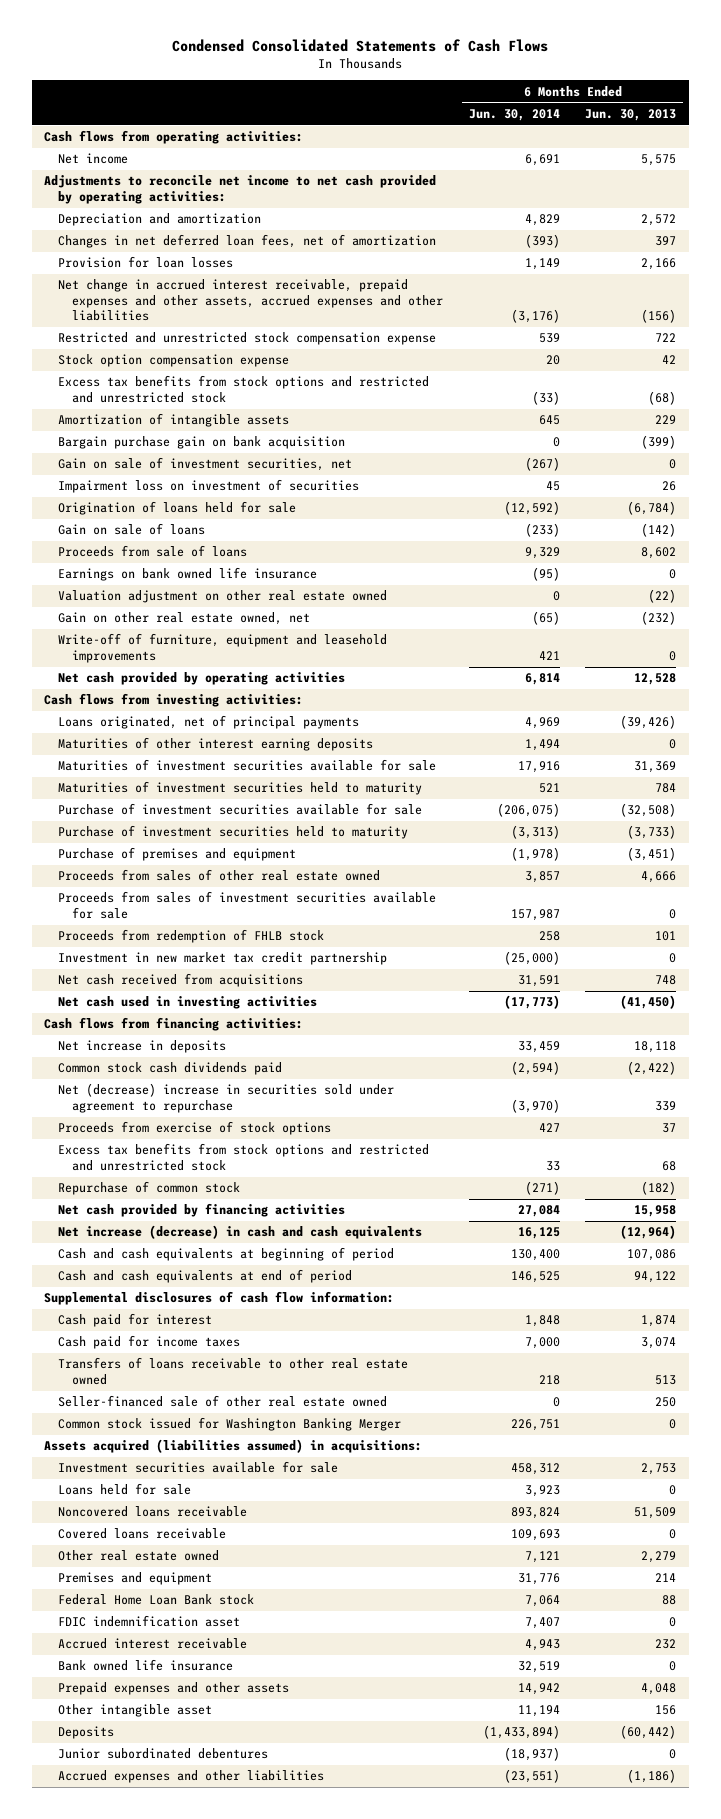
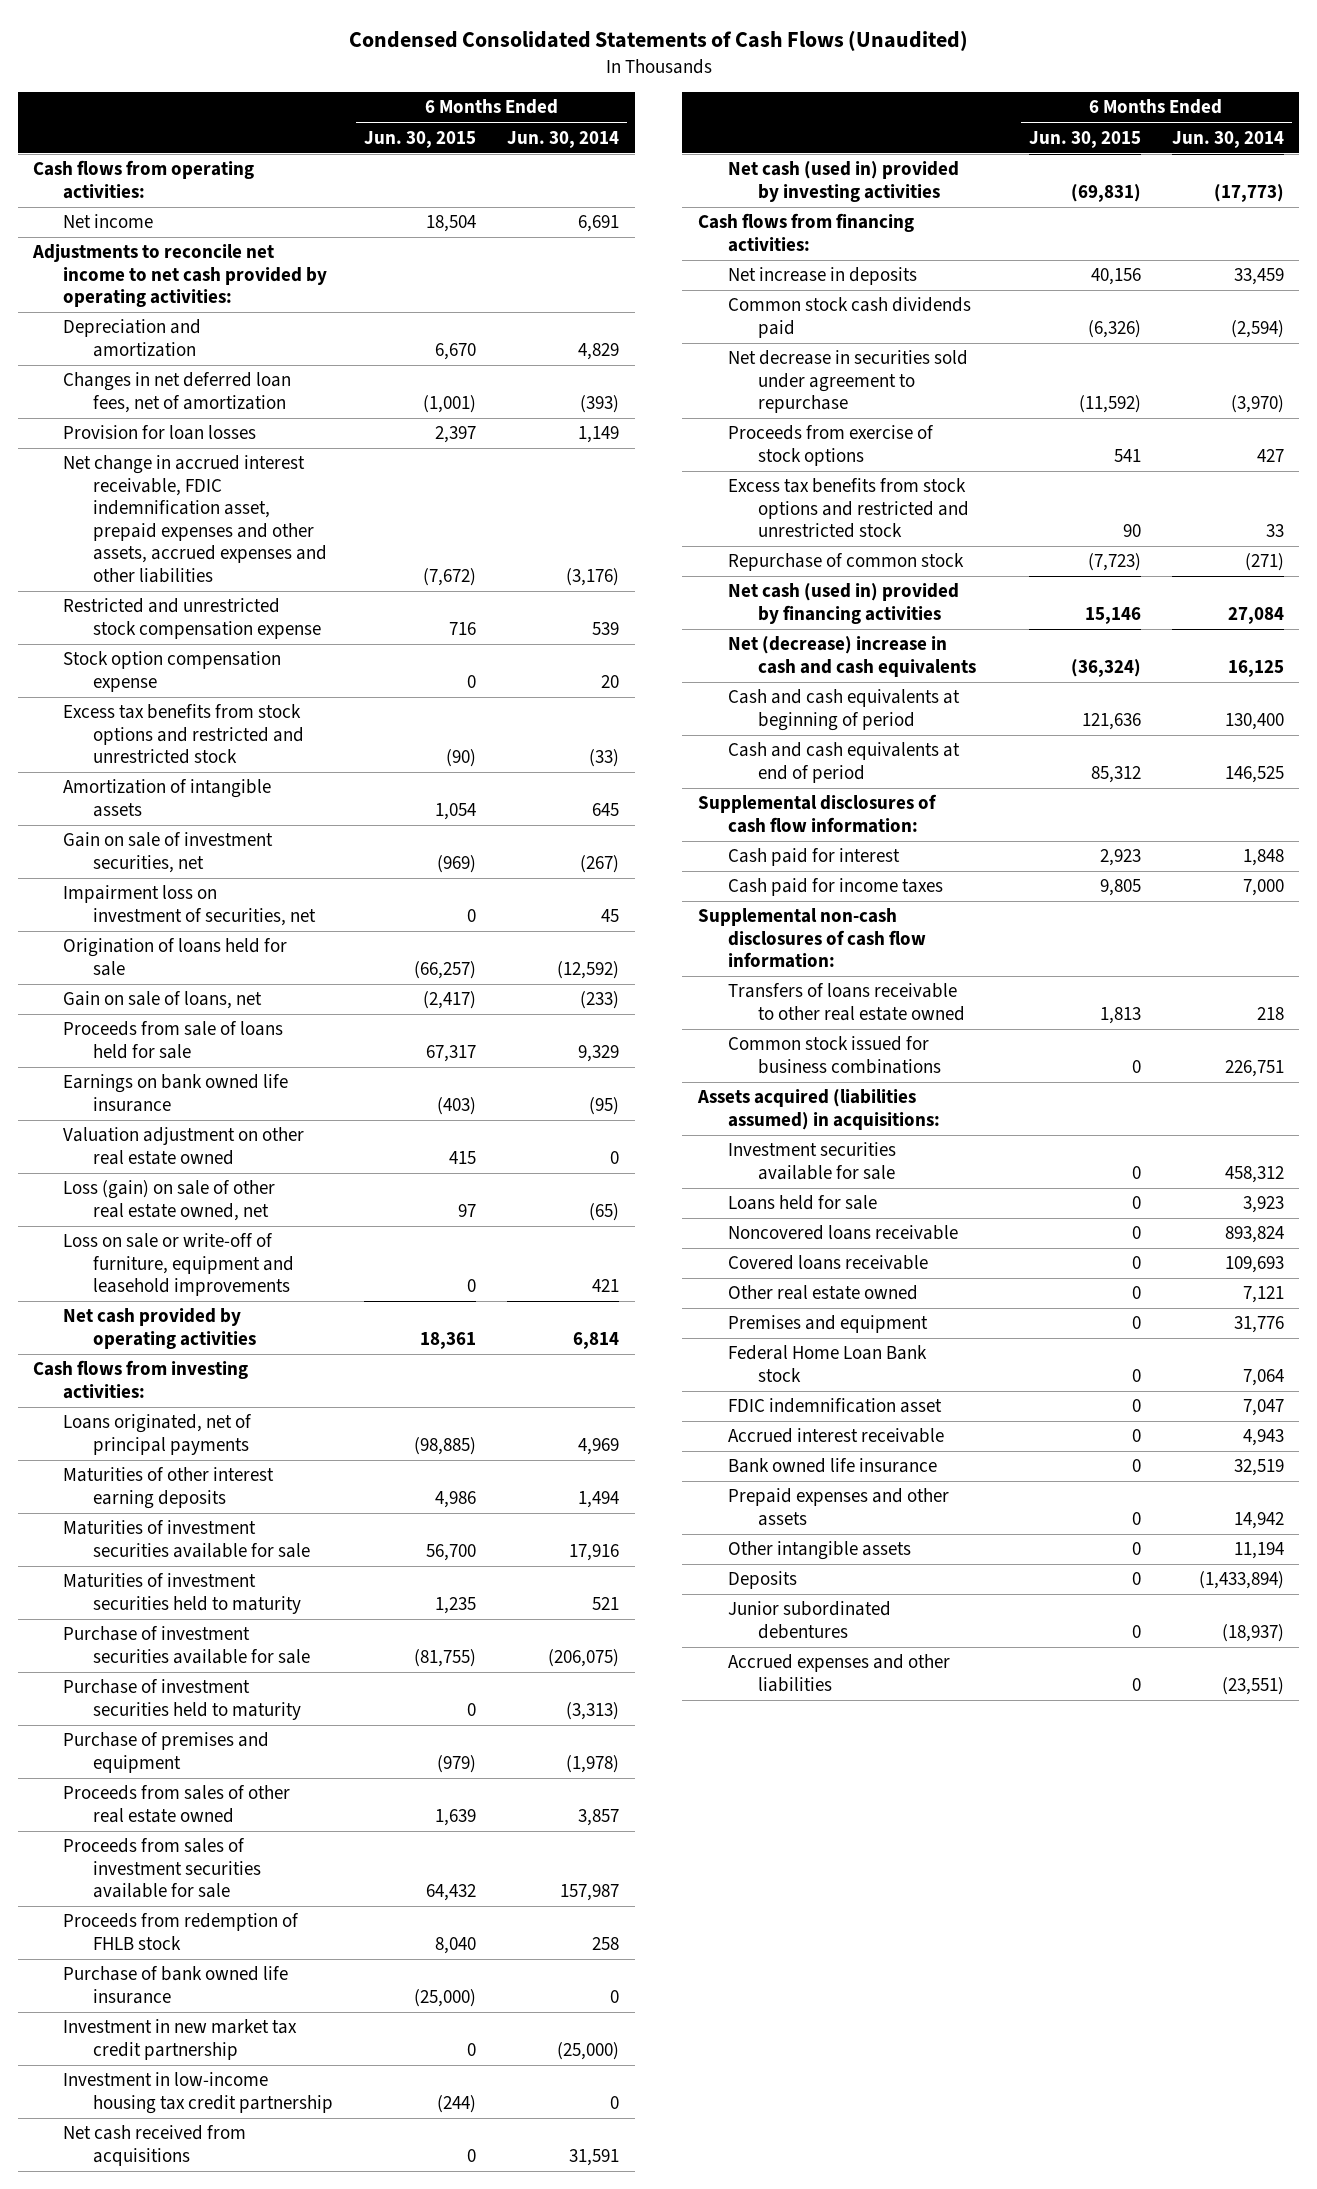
- Condensed Consolidated Statements of Cash Flows
+ Condensed Consolidated Statements of Cash Flows (Unaudited)
- | 6 Months Ended Jun. 30, 2014 | 6 Months Ended Jun. 30, 2013
+ | 6 Months Ended Jun. 30, 2015 | 6 Months Ended Jun. 30, 2014
- Net change in accrued interest receivable, prepaid expenses and other assets, accrued expenses and other liabilities | (3,176) | (156)
+ Net change in accrued interest receivable, FDIC indemnification asset, prepaid expenses and other assets, accrued expenses and other liabilities | (7,672) | (3,176)
- Bargain purchase gain on bank acquisition | 0 | (399)
- Impairment loss on investment of securities | 45 | 26
+ Impairment loss on investment of securities, net | 0 | 45
- Gain on sale of loans | (233) | (142)
- Proceeds from sale of loans | 9,329 | 8,602
+ Gain on sale of loans, net | (2,417) | (233)
+ Proceeds from sale of loans held for sale | 67,317 | 9,329
- Gain on other real estate owned, net | (65) | (232)
- Write-off of furniture, equipment and leasehold improvements | 421 | 0
+ Loss (gain) on sale of other real estate owned, net | 97 | (65)
+ Loss on sale or write-off of furniture, equipment and leasehold improvements | 0 | 421
+ Purchase of bank owned life insurance | (25,000) | 0
+ Investment in low-income housing tax credit partnership | (244) | 0
- Net cash used in investing activities | (17,773) | (41,450)
+ Net cash (used in) provided by investing activities | (69,831) | (17,773)
- Net (decrease) increase in securities sold under agreement to repurchase | (3,970) | 339
+ Net decrease in securities sold under agreement to repurchase | (11,592) | (3,970)
- Net cash provided by financing activities | 27,084 | 15,958
- Net increase (decrease) in cash and cash equivalents | 16,125 | (12,964)
+ Net cash (used in) provided by financing activities | 15,146 | 27,084
+ Net (decrease) increase in cash and cash equivalents | (36,324) | 16,125
+ Supplemental non-cash disclosures of cash flow information:
- Seller-financed sale of other real estate owned | 0 | 250
- Common stock issued for Washington Banking Merger | 226,751 | 0
+ Common stock issued for business combinations | 0 | 226,751
- FDIC indemnification asset | 7,407 | 0
+ FDIC indemnification asset | 0 | 7,047
- Other intangible asset | 11,194 | 156
+ Other intangible assets | 0 | 11,194

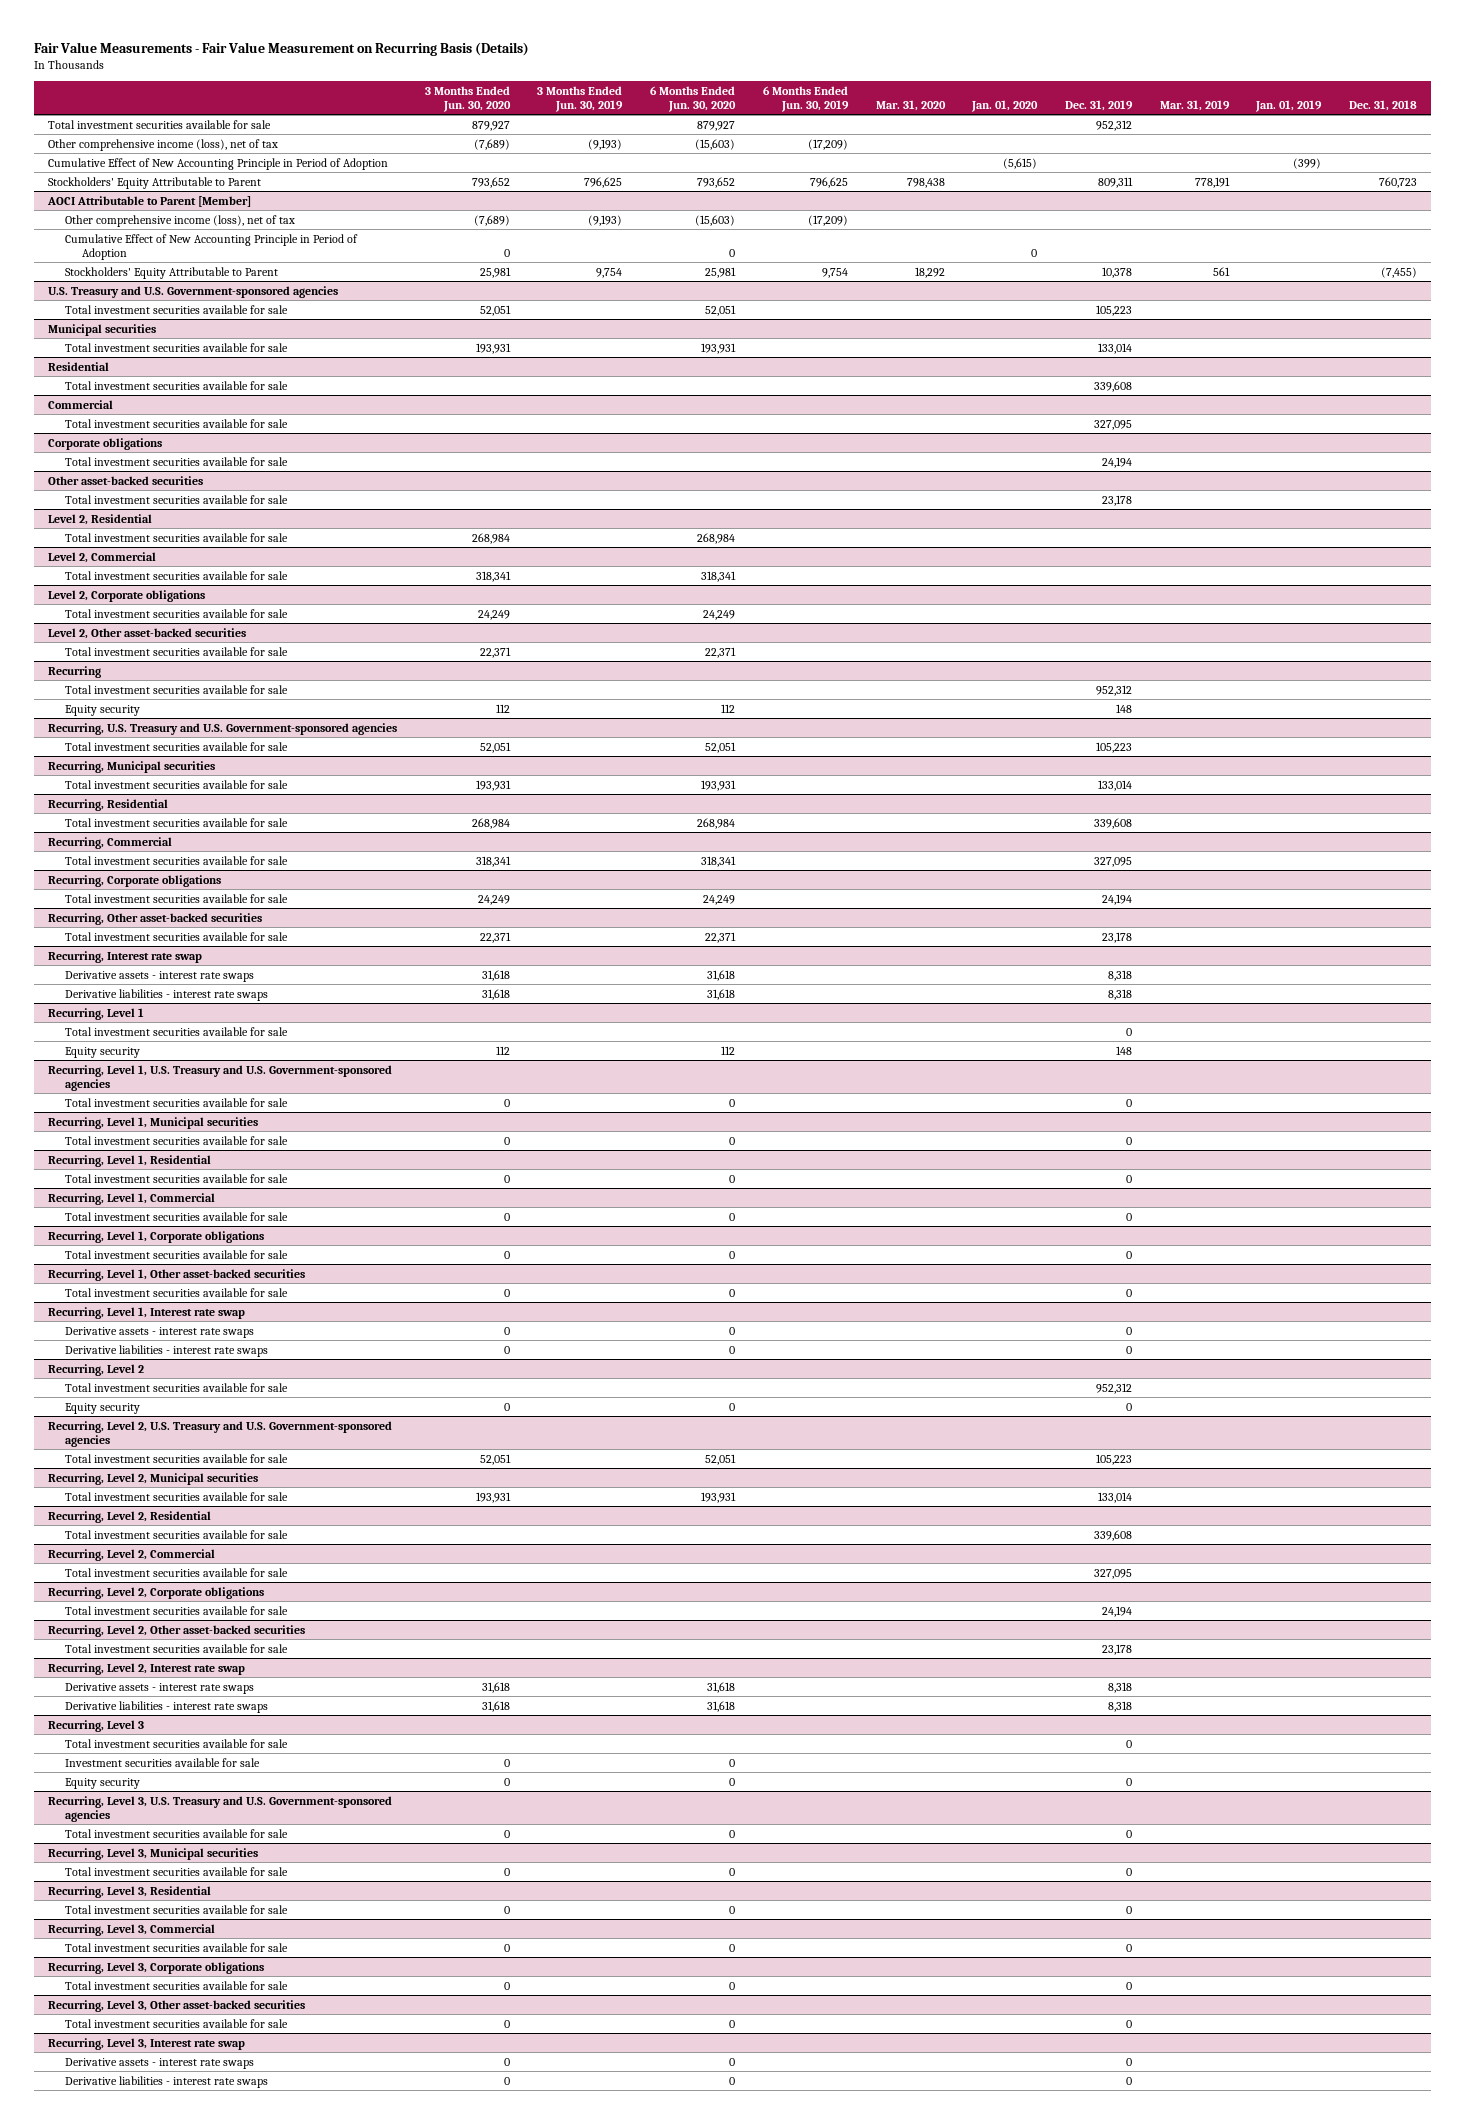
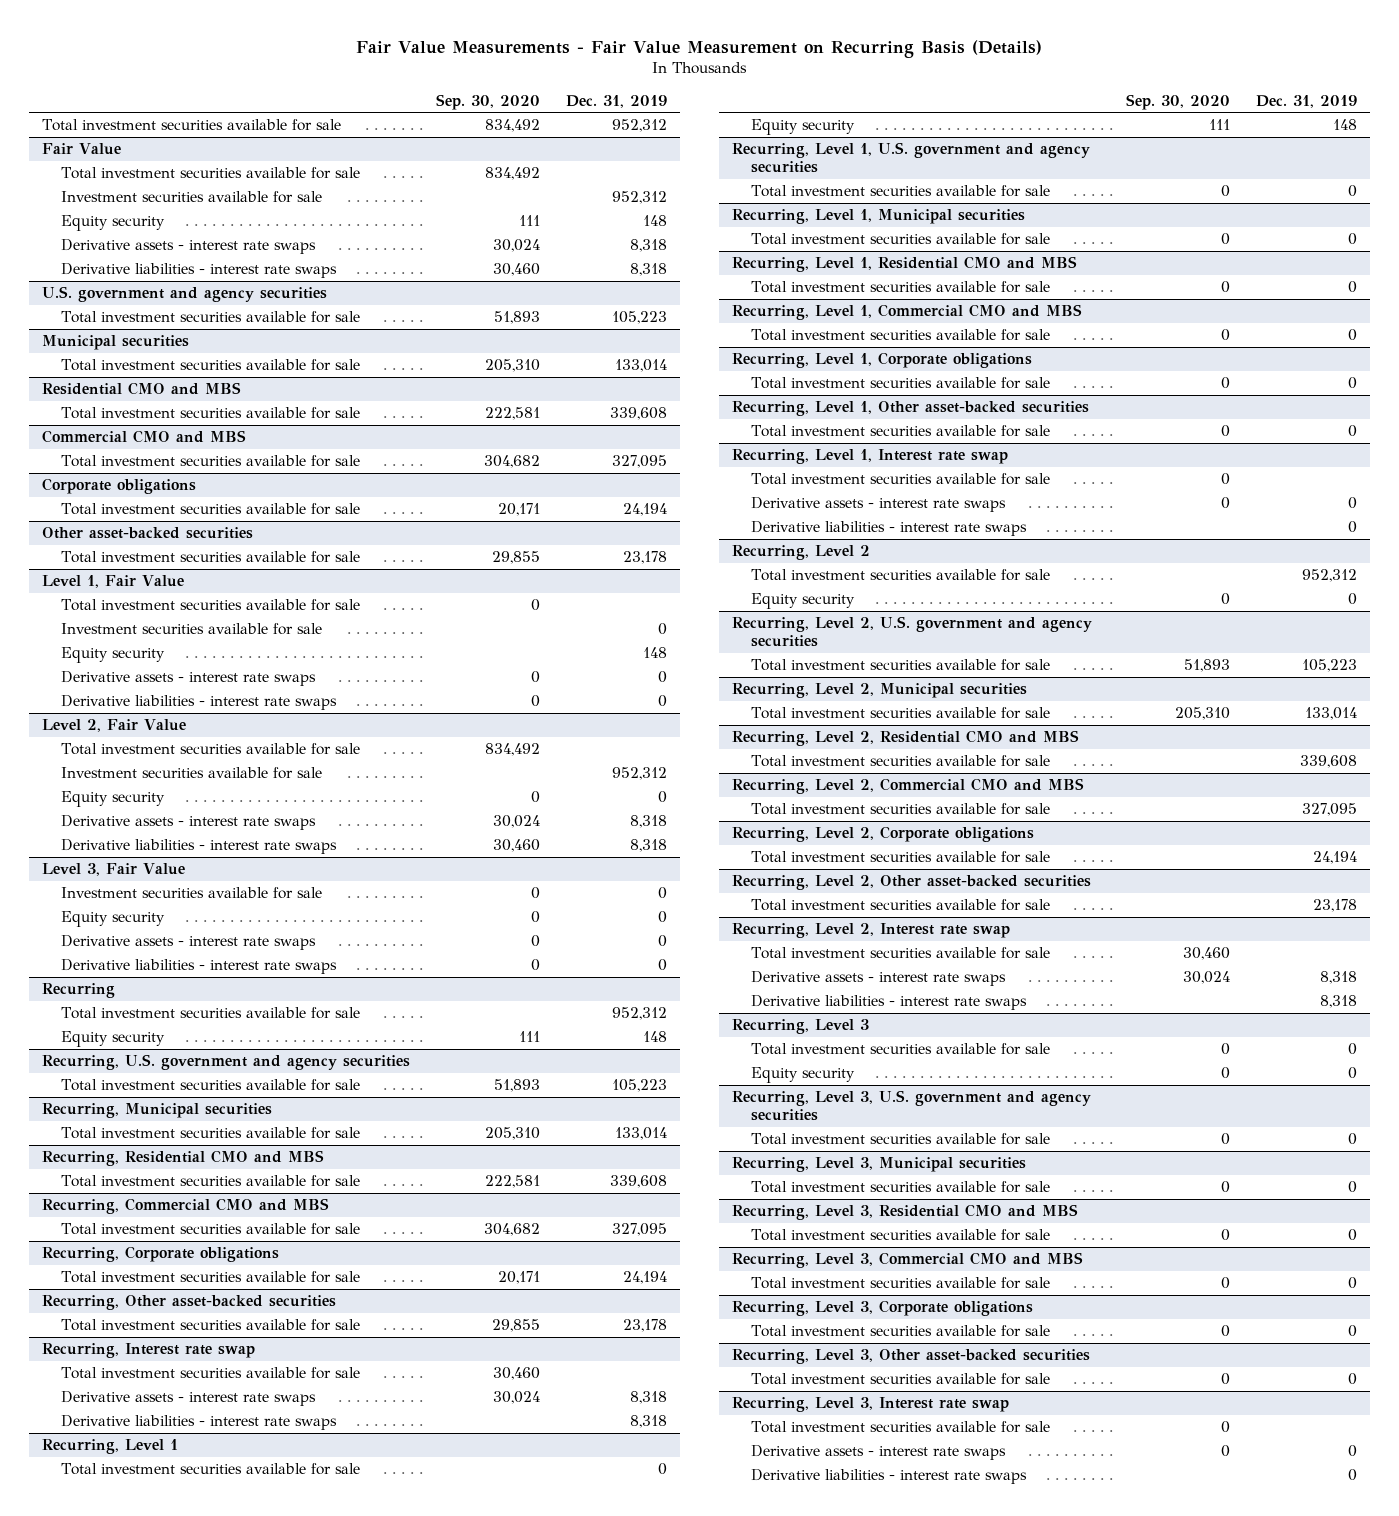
- | 3 Months Ended Jun. 30, 2020 | 3 Months Ended Jun. 30, 2019 | 6 Months Ended Jun. 30, 2020 | 6 Months Ended Jun. 30, 2019 | Mar. 31, 2020 | Jan. 01, 2020 | Dec. 31, 2019 | Mar. 31, 2019 | Jan. 01, 2019 | Dec. 31, 2018
+ | Sep. 30, 2020 | Dec. 31, 2019
- Other comprehensive income (loss), net of tax | (7,689) | (9,193) | (15,603) | (17,209) | | | | | |
- Cumulative Effect of New Accounting Principle in Period of Adoption | | | | | | (5,615) | | | (399) |
- Stockholders' Equity Attributable to Parent | 793,652 | 796,625 | 793,652 | 796,625 | 798,438 | | 809,311 | 778,191 | | 760,723
- AOCI Attributable to Parent [Member]
- Other comprehensive income (loss), net of tax | (7,689) | (9,193) | (15,603) | (17,209) | | | | | |
- Cumulative Effect of New Accounting Principle in Period of Adoption | 0 | | 0 | | | 0 | | | |
- Stockholders' Equity Attributable to Parent | 25,981 | 9,754 | 25,981 | 9,754 | 18,292 | | 10,378 | 561 | | (7,455)
- U.S. Treasury and U.S. Government-sponsored agencies
+ Fair Value
+ Total investment securities available for sale | 834,492 |
+ Investment securities available for sale | | 952,312
+ Equity security | 111 | 148
+ Derivative assets - interest rate swaps | 30,024 | 8,318
+ Derivative liabilities - interest rate swaps | 30,460 | 8,318
+ U.S. government and agency securities
- Residential
+ Residential CMO and MBS
- Commercial
+ Commercial CMO and MBS
- Level 2, Residential
- Total investment securities available for sale | 268,984 | | 268,984 | | | | | | |
- Level 2, Commercial
- Total investment securities available for sale | 318,341 | | 318,341 | | | | | | |
- Level 2, Corporate obligations
+ Level 1, Fair Value
- Level 2, Other asset-backed securities
+ Investment securities available for sale | | 0
+ Equity security | | 148
+ Derivative assets - interest rate swaps | 0 | 0
+ Derivative liabilities - interest rate swaps | 0 | 0
+ Level 2, Fair Value
+ Investment securities available for sale | | 952,312
+ Equity security | 0 | 0
+ Derivative assets - interest rate swaps | 30,024 | 8,318
+ Derivative liabilities - interest rate swaps | 30,460 | 8,318
+ Level 3, Fair Value
+ Investment securities available for sale | 0 | 0
+ Equity security | 0 | 0
+ Derivative assets - interest rate swaps | 0 | 0
+ Derivative liabilities - interest rate swaps | 0 | 0
- Recurring, U.S. Treasury and U.S. Government-sponsored agencies
+ Recurring, U.S. government and agency securities
- Recurring, Residential
+ Recurring, Residential CMO and MBS
- Recurring, Commercial
+ Recurring, Commercial CMO and MBS
@ Recurring, Interest rate swap
+ Total investment securities available for sale | 30,460 |
- Recurring, Level 1, U.S. Treasury and U.S. Government-sponsored agencies
+ Recurring, Level 1, U.S. government and agency securities
- Recurring, Level 1, Residential
+ Recurring, Level 1, Residential CMO and MBS
- Recurring, Level 1, Commercial
+ Recurring, Level 1, Commercial CMO and MBS
@ Recurring, Level 1, Interest rate swap
+ Total investment securities available for sale | 0 |
- Recurring, Level 2, U.S. Treasury and U.S. Government-sponsored agencies
+ Recurring, Level 2, U.S. government and agency securities
- Recurring, Level 2, Residential
+ Recurring, Level 2, Residential CMO and MBS
- Recurring, Level 2, Commercial
+ Recurring, Level 2, Commercial CMO and MBS
@ Recurring, Level 2, Interest rate swap
+ Total investment securities available for sale | 30,460 |
@ Recurring, Level 3
- Investment securities available for sale | 0 | | 0 | | | | | | |
- Recurring, Level 3, U.S. Treasury and U.S. Government-sponsored agencies
+ Recurring, Level 3, U.S. government and agency securities
- Recurring, Level 3, Residential
+ Recurring, Level 3, Residential CMO and MBS
- Recurring, Level 3, Commercial
+ Recurring, Level 3, Commercial CMO and MBS
@ Recurring, Level 3, Interest rate swap
+ Total investment securities available for sale | 0 |

